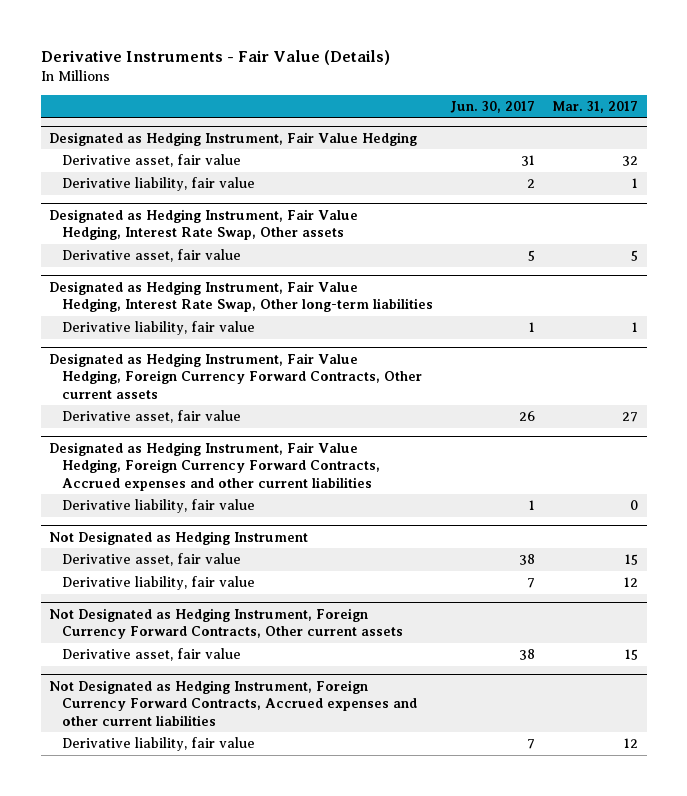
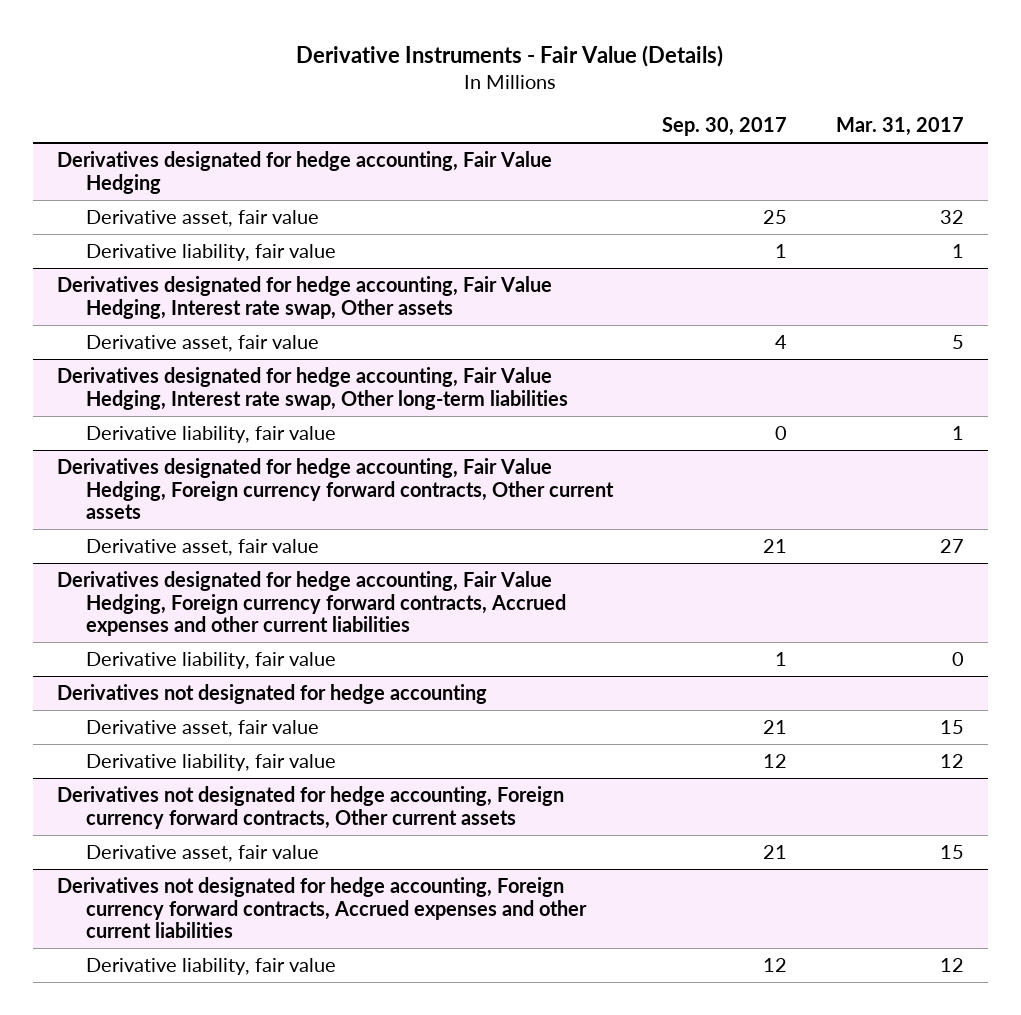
- | Jun. 30, 2017 | Mar. 31, 2017
+ | Sep. 30, 2017 | Mar. 31, 2017
- Designated as Hedging Instrument, Fair Value Hedging
+ Derivatives designated for hedge accounting, Fair Value Hedging
- Designated as Hedging Instrument, Fair Value Hedging, Interest Rate Swap, Other assets
+ Derivatives designated for hedge accounting, Fair Value Hedging, Interest rate swap, Other assets
- Designated as Hedging Instrument, Fair Value Hedging, Interest Rate Swap, Other long-term liabilities
+ Derivatives designated for hedge accounting, Fair Value Hedging, Interest rate swap, Other long-term liabilities
- Designated as Hedging Instrument, Fair Value Hedging, Foreign Currency Forward Contracts, Other current assets
+ Derivatives designated for hedge accounting, Fair Value Hedging, Foreign currency forward contracts, Other current assets
- Designated as Hedging Instrument, Fair Value Hedging, Foreign Currency Forward Contracts, Accrued expenses and other current liabilities
+ Derivatives designated for hedge accounting, Fair Value Hedging, Foreign currency forward contracts, Accrued expenses and other current liabilities
- Not Designated as Hedging Instrument
+ Derivatives not designated for hedge accounting
- Not Designated as Hedging Instrument, Foreign Currency Forward Contracts, Other current assets
+ Derivatives not designated for hedge accounting, Foreign currency forward contracts, Other current assets
- Not Designated as Hedging Instrument, Foreign Currency Forward Contracts, Accrued expenses and other current liabilities
+ Derivatives not designated for hedge accounting, Foreign currency forward contracts, Accrued expenses and other current liabilities

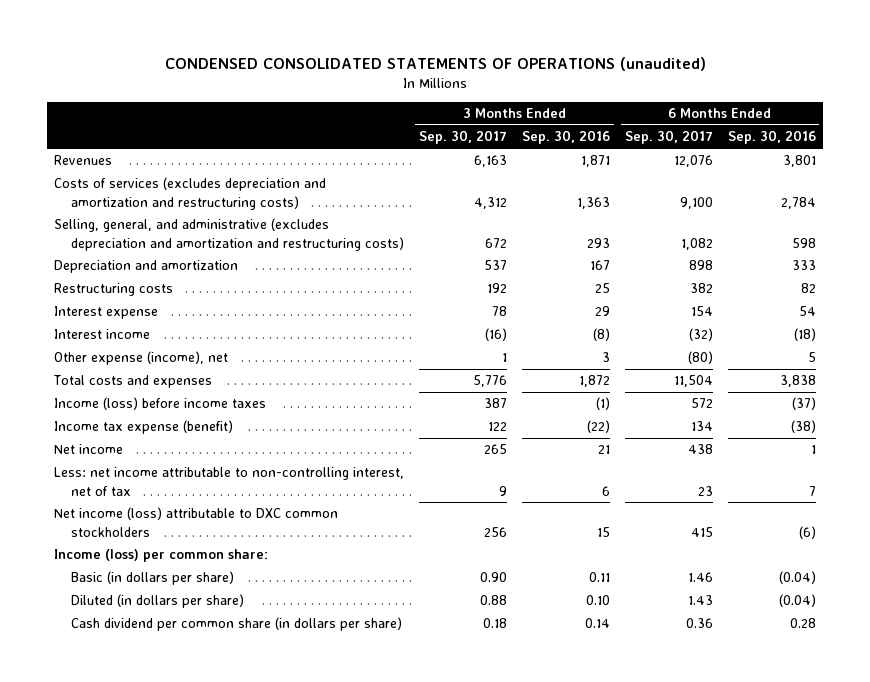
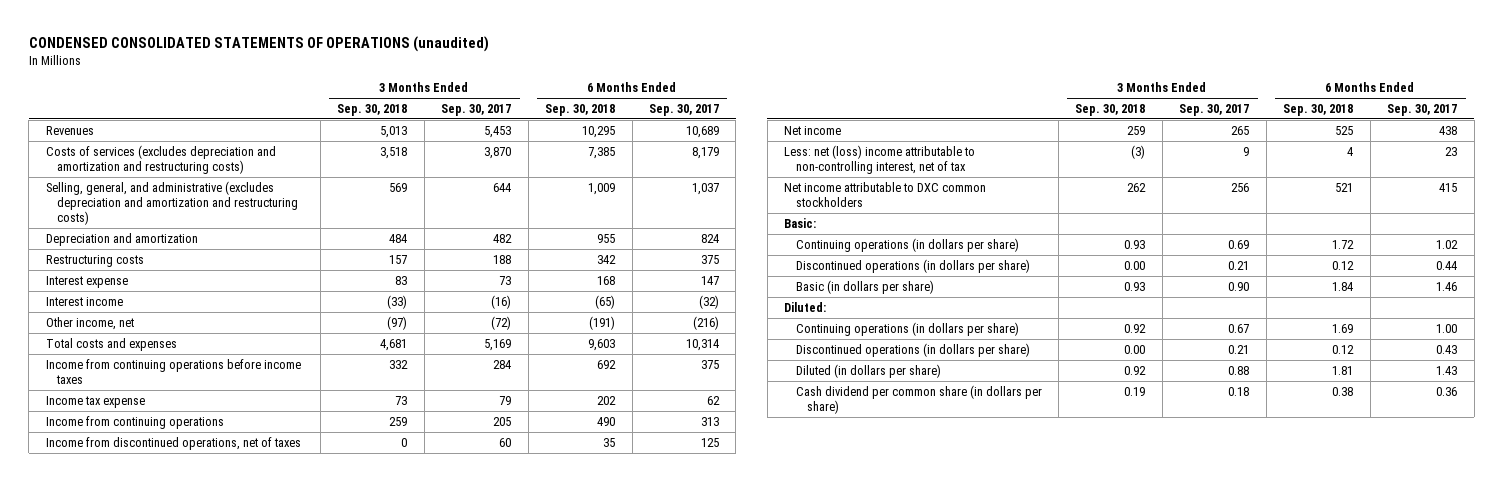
- | 3 Months Ended Sep. 30, 2017 | 3 Months Ended Sep. 30, 2016 | 6 Months Ended Sep. 30, 2017 | 6 Months Ended Sep. 30, 2016
+ | 3 Months Ended Sep. 30, 2018 | 3 Months Ended Sep. 30, 2017 | 6 Months Ended Sep. 30, 2018 | 6 Months Ended Sep. 30, 2017
- Revenues | 6,163 | 1,871 | 12,076 | 3,801
- Costs of services (excludes depreciation and amortization and restructuring costs) | 4,312 | 1,363 | 9,100 | 2,784
- Selling, general, and administrative (excludes depreciation and amortization and restructuring costs) | 672 | 293 | 1,082 | 598
- Depreciation and amortization | 537 | 167 | 898 | 333
- Restructuring costs | 192 | 25 | 382 | 82
- Interest expense | 78 | 29 | 154 | 54
+ Revenues | 5,013 | 5,453 | 10,295 | 10,689
+ Costs of services (excludes depreciation and amortization and restructuring costs) | 3,518 | 3,870 | 7,385 | 8,179
+ Selling, general, and administrative (excludes depreciation and amortization and restructuring costs) | 569 | 644 | 1,009 | 1,037
+ Depreciation and amortization | 484 | 482 | 955 | 824
+ Restructuring costs | 157 | 188 | 342 | 375
+ Interest expense | 83 | 73 | 168 | 147
- Other expense (income), net | 1 | 3 | (80) | 5
- Total costs and expenses | 5,776 | 1,872 | 11,504 | 3,838
- Income (loss) before income taxes | 387 | (1) | 572 | (37)
- Income tax expense (benefit) | 122 | (22) | 134 | (38)
+ Other income, net | (97) | (72) | (191) | (216)
+ Total costs and expenses | 4,681 | 5,169 | 9,603 | 10,314
+ Income from continuing operations before income taxes | 332 | 284 | 692 | 375
+ Income tax expense | 73 | 79 | 202 | 62
+ Income from continuing operations | 259 | 205 | 490 | 313
+ Income from discontinued operations, net of taxes | 0 | 60 | 35 | 125
- Less: net income attributable to non-controlling interest, net of tax | 9 | 6 | 23 | 7
- Net income (loss) attributable to DXC common stockholders | 256 | 15 | 415 | (6)
- Income (loss) per common share:
+ Less: net (loss) income attributable to non-controlling interest, net of tax | (3) | 9 | 4 | 23
+ Net income attributable to DXC common stockholders | 262 | 256 | 521 | 415
+ Basic:
+ Continuing operations (in dollars per share) | 0.93 | 0.69 | 1.72 | 1.02
+ Discontinued operations (in dollars per share) | 0.00 | 0.21 | 0.12 | 0.44
+ Diluted:
+ Continuing operations (in dollars per share) | 0.92 | 0.67 | 1.69 | 1.00
+ Discontinued operations (in dollars per share) | 0.00 | 0.21 | 0.12 | 0.43

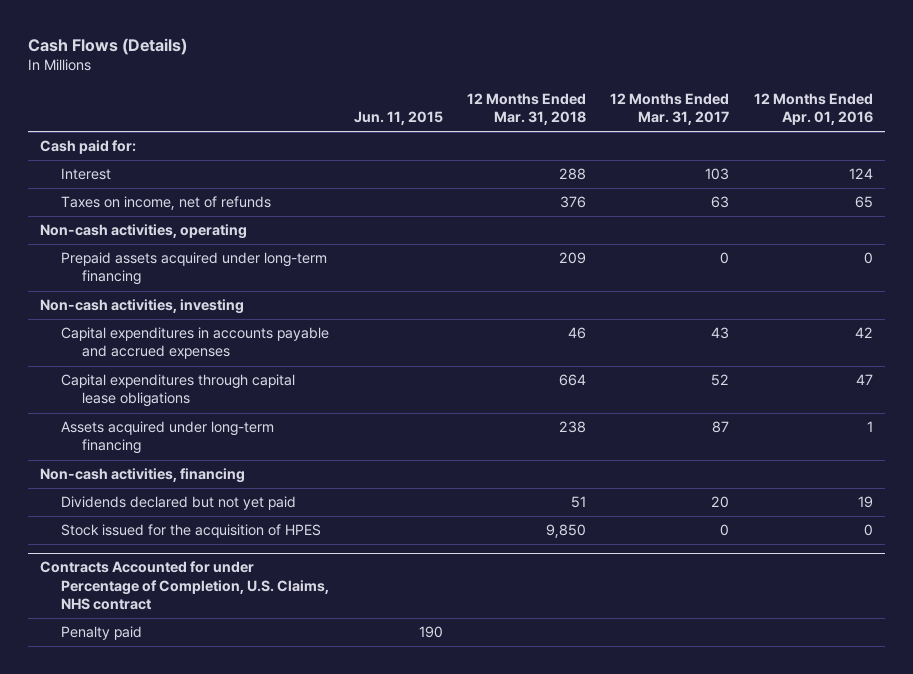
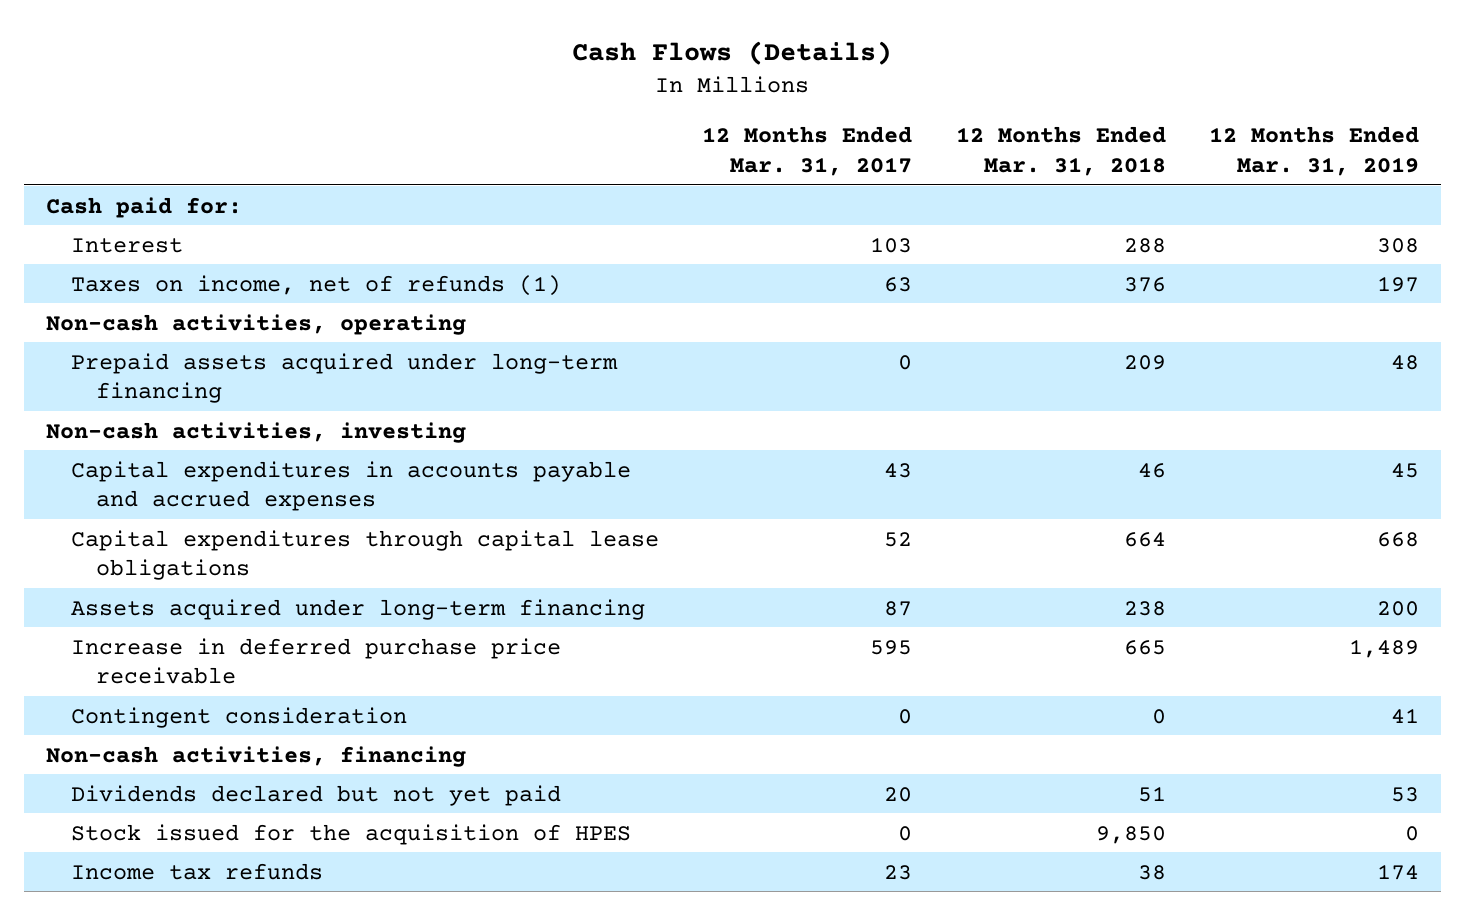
- | Jun. 11, 2015 | 12 Months Ended Mar. 31, 2018 | 12 Months Ended Mar. 31, 2017 | 12 Months Ended Apr. 01, 2016
+ | 12 Months Ended Mar. 31, 2017 | 12 Months Ended Mar. 31, 2018 | 12 Months Ended Mar. 31, 2019
- Taxes on income, net of refunds | | 376 | 63 | 65
+ Taxes on income, net of refunds (1) | 63 | 376 | 197
+ Increase in deferred purchase price receivable | 595 | 665 | 1,489
+ Contingent consideration | 0 | 0 | 41
- Contracts Accounted for under Percentage of Completion, U.S. Claims, NHS contract
- Penalty paid | 190 | | |
+ Income tax refunds | 23 | 38 | 174

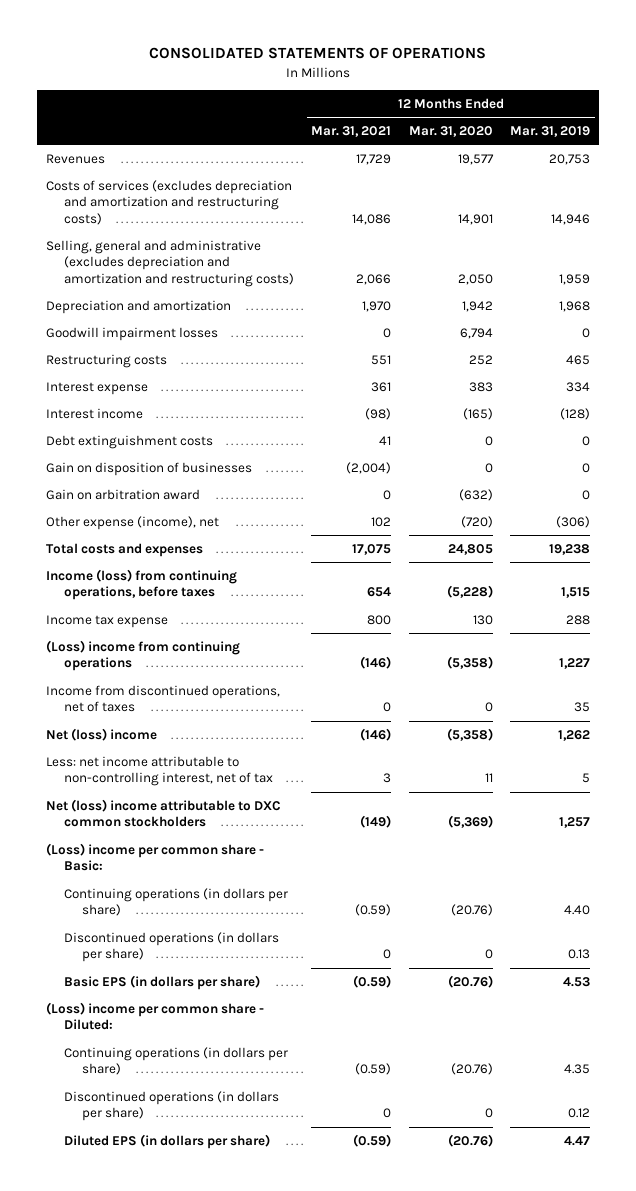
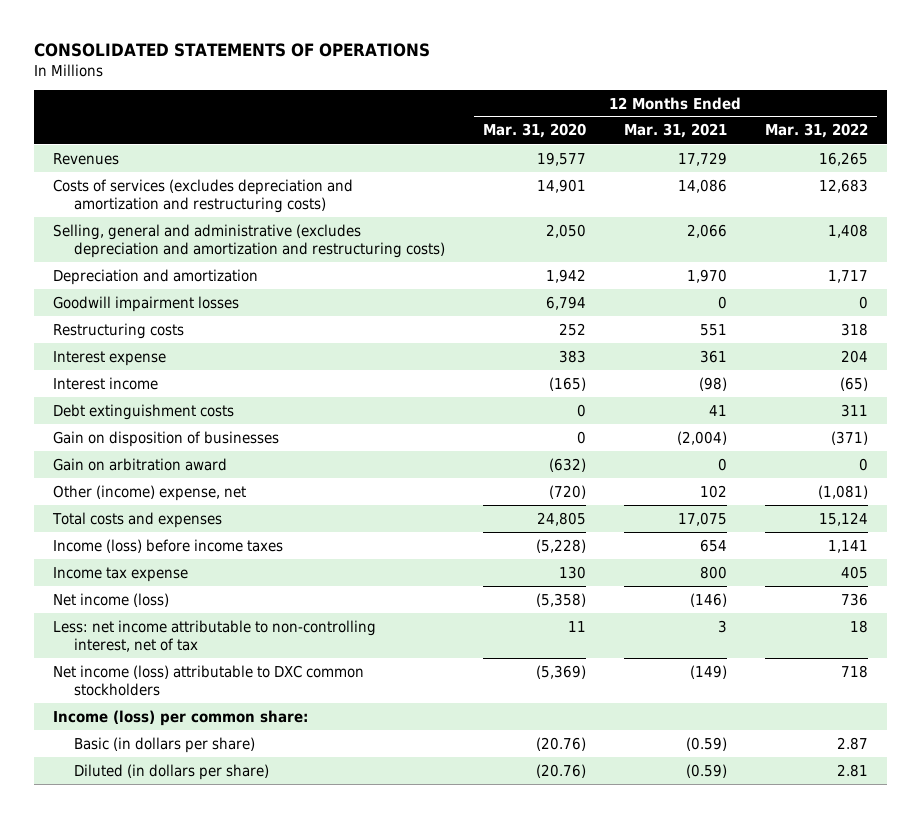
- | 12 Months Ended Mar. 31, 2021 | 12 Months Ended Mar. 31, 2020 | 12 Months Ended Mar. 31, 2019
+ | 12 Months Ended Mar. 31, 2020 | 12 Months Ended Mar. 31, 2021 | 12 Months Ended Mar. 31, 2022
- Other expense (income), net | 102 | (720) | (306)
+ Other (income) expense, net | (720) | 102 | (1,081)
- Income (loss) from continuing operations, before taxes | 654 | (5,228) | 1,515
+ Income (loss) before income taxes | (5,228) | 654 | 1,141
- (Loss) income from continuing operations | (146) | (5,358) | 1,227
- Income from discontinued operations, net of taxes | 0 | 0 | 35
- Net (loss) income | (146) | (5,358) | 1,262
+ Net income (loss) | (5,358) | (146) | 736
- Net (loss) income attributable to DXC common stockholders | (149) | (5,369) | 1,257
- (Loss) income per common share - Basic:
- Continuing operations (in dollars per share) | (0.59) | (20.76) | 4.40
- Discontinued operations (in dollars per share) | 0 | 0 | 0.13
- Basic EPS (in dollars per share) | (0.59) | (20.76) | 4.53
- (Loss) income per common share - Diluted:
- Continuing operations (in dollars per share) | (0.59) | (20.76) | 4.35
- Discontinued operations (in dollars per share) | 0 | 0 | 0.12
- Diluted EPS (in dollars per share) | (0.59) | (20.76) | 4.47
+ Net income (loss) attributable to DXC common stockholders | (5,369) | (149) | 718
+ Income (loss) per common share:
+ Basic (in dollars per share) | (20.76) | (0.59) | 2.87
+ Diluted (in dollars per share) | (20.76) | (0.59) | 2.81

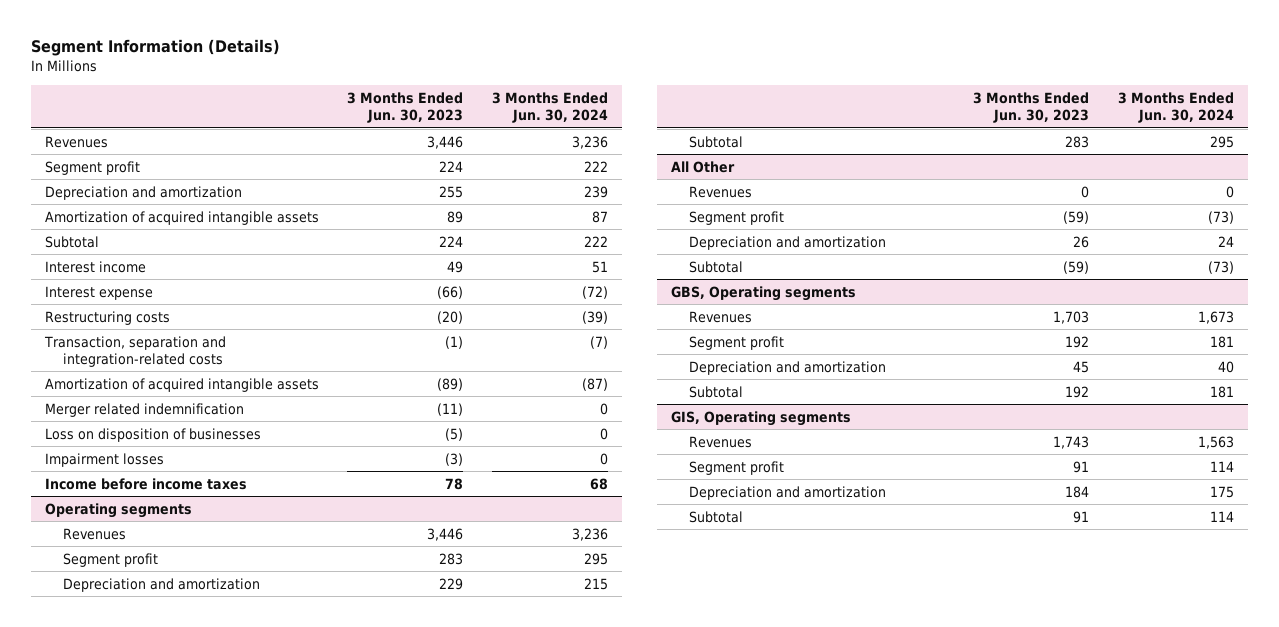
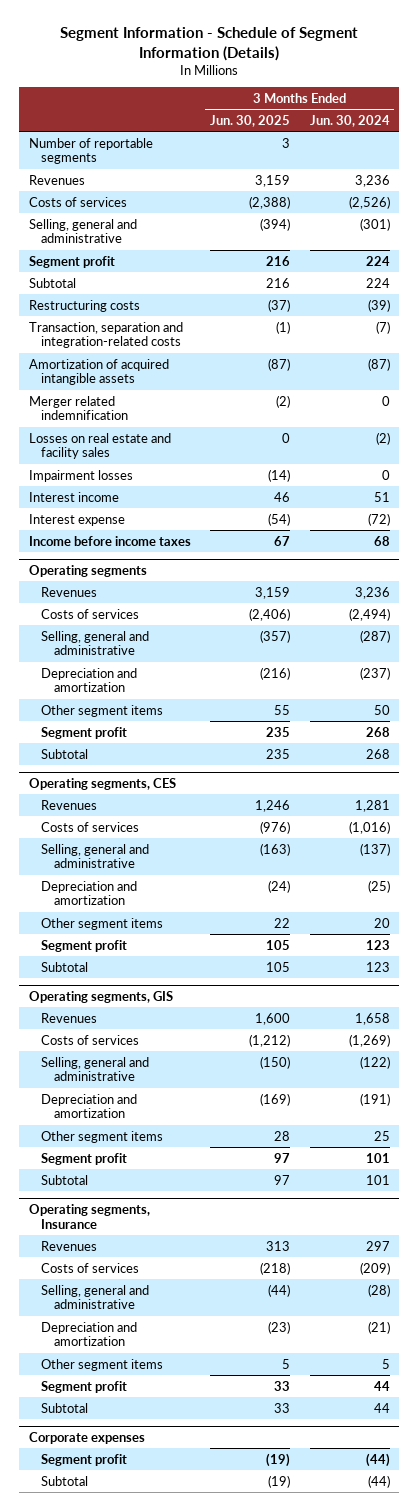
- Segment Information (Details)
+ Segment Information - Schedule of Segment Information (Details)
- | 3 Months Ended Jun. 30, 2023 | 3 Months Ended Jun. 30, 2024
+ | 3 Months Ended Jun. 30, 2025 | 3 Months Ended Jun. 30, 2024
+ Number of reportable segments | 3 |
- Segment profit | 224 | 222
- Depreciation and amortization | 255 | 239
- Amortization of acquired intangible assets | 89 | 87
- Subtotal | 224 | 222
+ Costs of services | (2,388) | (2,526)
+ Selling, general and administrative | (394) | (301)
+ Segment profit | 216 | 224
+ Subtotal | 216 | 224
- Loss on disposition of businesses | (5) | 0
+ Losses on real estate and facility sales | 0 | (2)
moved down: Interest income | 46 | 51
moved down: Interest expense | (54) | (72)
@ Operating segments
- Segment profit | 283 | 295
- Depreciation and amortization | 229 | 215
- Subtotal | 283 | 295
- All Other
- Revenues | 0 | 0
- Segment profit | (59) | (73)
- Depreciation and amortization | 26 | 24
- Subtotal | (59) | (73)
- GBS, Operating segments
- Revenues | 1,703 | 1,673
- Segment profit | 192 | 181
- Depreciation and amortization | 45 | 40
- Subtotal | 192 | 181
- GIS, Operating segments
- Revenues | 1,743 | 1,563
- Segment profit | 91 | 114
- Depreciation and amortization | 184 | 175
- Subtotal | 91 | 114
@ Operating segments
+ Costs of services | (2,406) | (2,494)
+ Selling, general and administrative | (357) | (287)
+ Depreciation and amortization | (216) | (237)
+ Other segment items | 55 | 50
+ Segment profit | 235 | 268
+ Subtotal | 235 | 268
+ Operating segments, CES
+ Revenues | 1,246 | 1,281
+ Costs of services | (976) | (1,016)
+ Selling, general and administrative | (163) | (137)
+ Depreciation and amortization | (24) | (25)
+ Other segment items | 22 | 20
+ Segment profit | 105 | 123
+ Subtotal | 105 | 123
+ Operating segments, GIS
+ Revenues | 1,600 | 1,658
+ Costs of services | (1,212) | (1,269)
+ Selling, general and administrative | (150) | (122)
+ Depreciation and amortization | (169) | (191)
+ Other segment items | 28 | 25
+ Segment profit | 97 | 101
+ Subtotal | 97 | 101
+ Operating segments, Insurance
+ Revenues | 313 | 297
+ Costs of services | (218) | (209)
+ Selling, general and administrative | (44) | (28)
+ Depreciation and amortization | (23) | (21)
+ Other segment items | 5 | 5
+ Segment profit | 33 | 44
+ Subtotal | 33 | 44
+ Corporate expenses
+ Segment profit | (19) | (44)
+ Subtotal | (19) | (44)

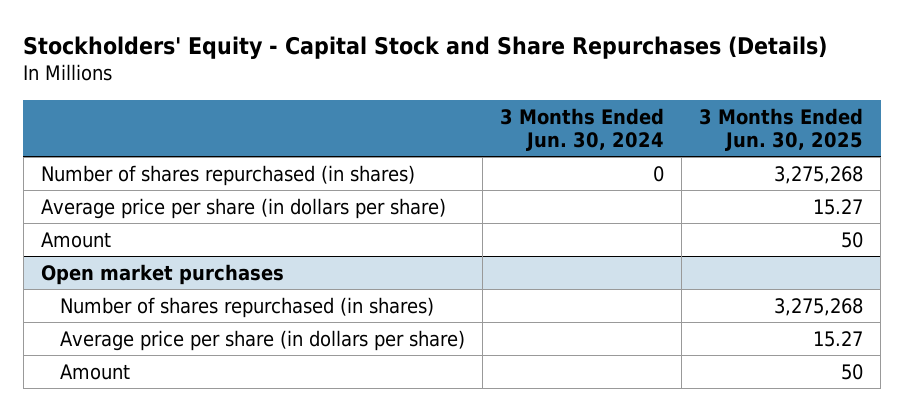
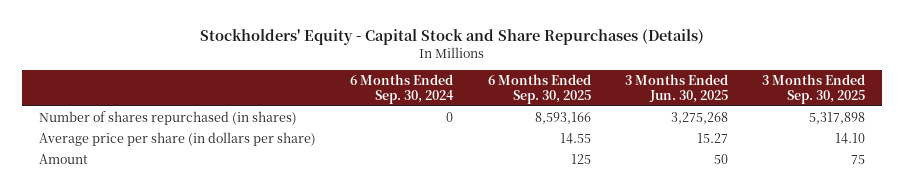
- | 3 Months Ended Jun. 30, 2024 | 3 Months Ended Jun. 30, 2025
+ | 6 Months Ended Sep. 30, 2024 | 6 Months Ended Sep. 30, 2025 | 3 Months Ended Jun. 30, 2025 | 3 Months Ended Sep. 30, 2025
- Open market purchases
- Number of shares repurchased (in shares) | | 3,275,268
- Average price per share (in dollars per share) | | 15.27
- Amount | | 50

